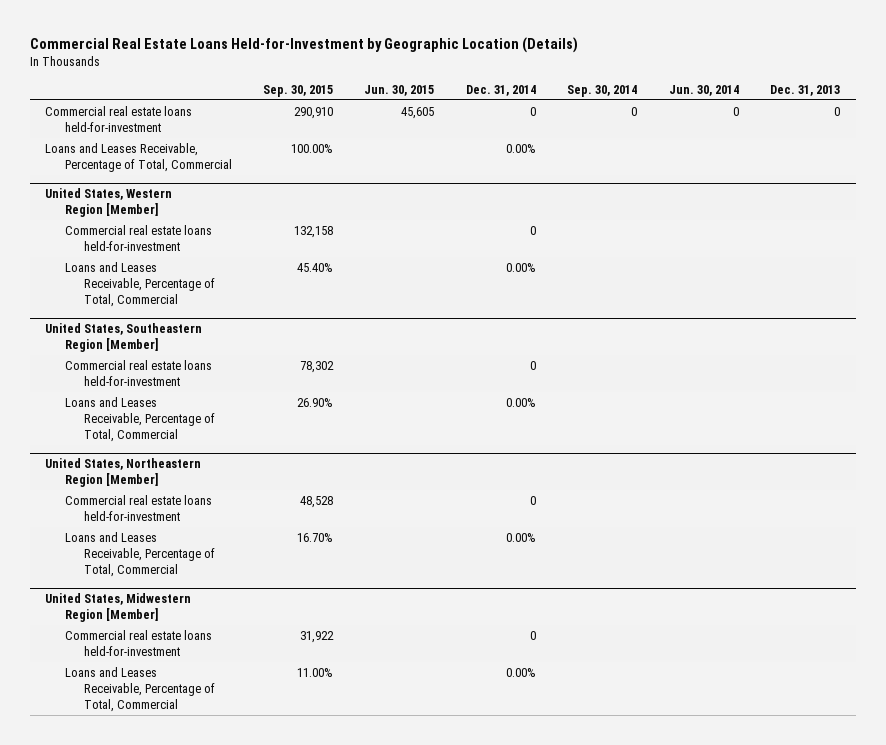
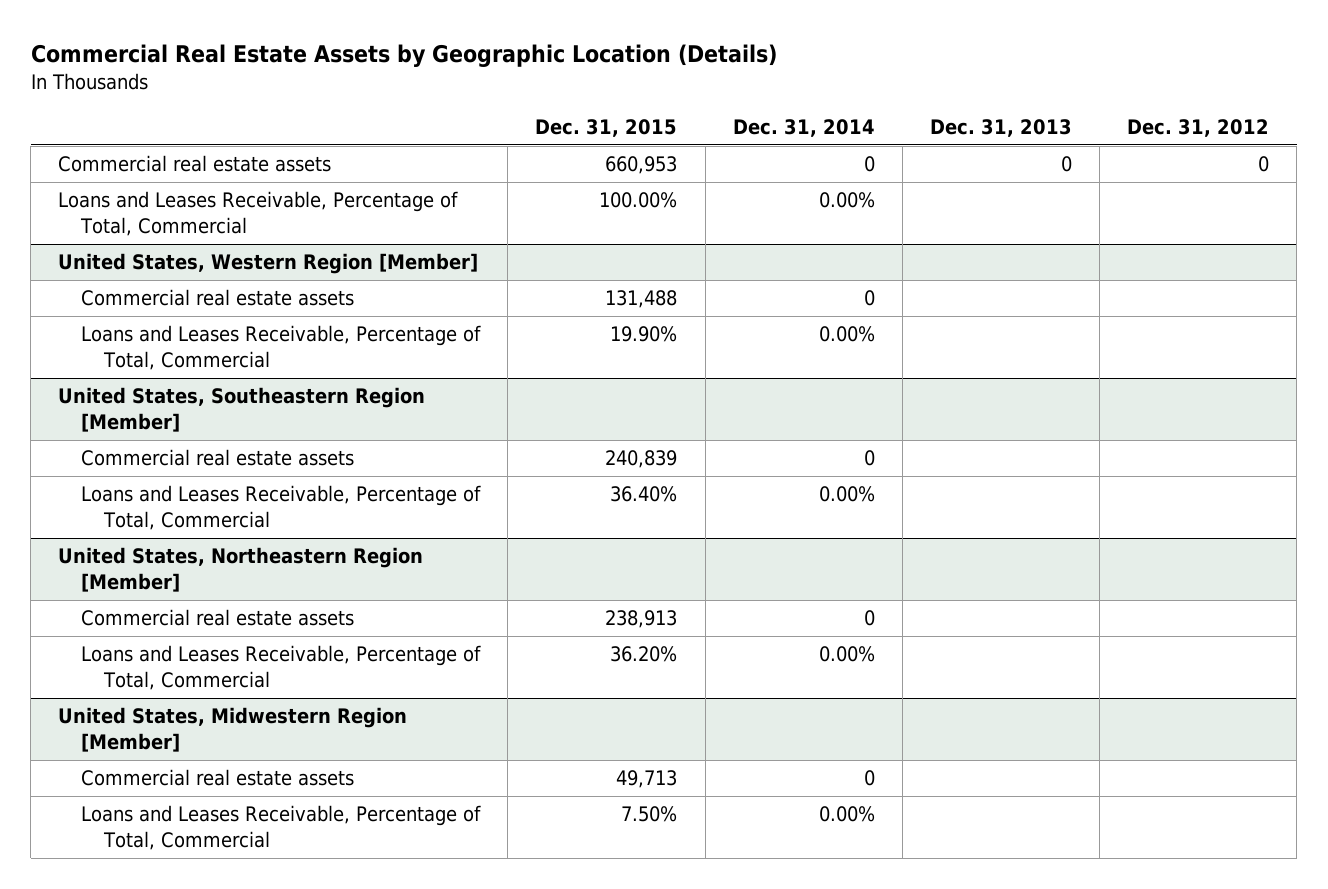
- Commercial Real Estate Loans Held-for-Investment by Geographic Location (Details)
+ Commercial Real Estate Assets by Geographic Location (Details)
- | Sep. 30, 2015 | Jun. 30, 2015 | Dec. 31, 2014 | Sep. 30, 2014 | Jun. 30, 2014 | Dec. 31, 2013
+ | Dec. 31, 2015 | Dec. 31, 2014 | Dec. 31, 2013 | Dec. 31, 2012
- Commercial real estate loans held-for-investment | 290,910 | 45,605 | 0 | 0 | 0 | 0
+ Commercial real estate assets | 660,953 | 0 | 0 | 0
@ United States, Western Region [Member]
- Commercial real estate loans held-for-investment | 132,158 | | 0 | | |
+ Commercial real estate assets | 131,488 | 0 | |
@ United States, Southeastern Region [Member]
- Commercial real estate loans held-for-investment | 78,302 | | 0 | | |
+ Commercial real estate assets | 240,839 | 0 | |
@ United States, Northeastern Region [Member]
- Commercial real estate loans held-for-investment | 48,528 | | 0 | | |
+ Commercial real estate assets | 238,913 | 0 | |
@ United States, Midwestern Region [Member]
- Commercial real estate loans held-for-investment | 31,922 | | 0 | | |
+ Commercial real estate assets | 49,713 | 0 | |

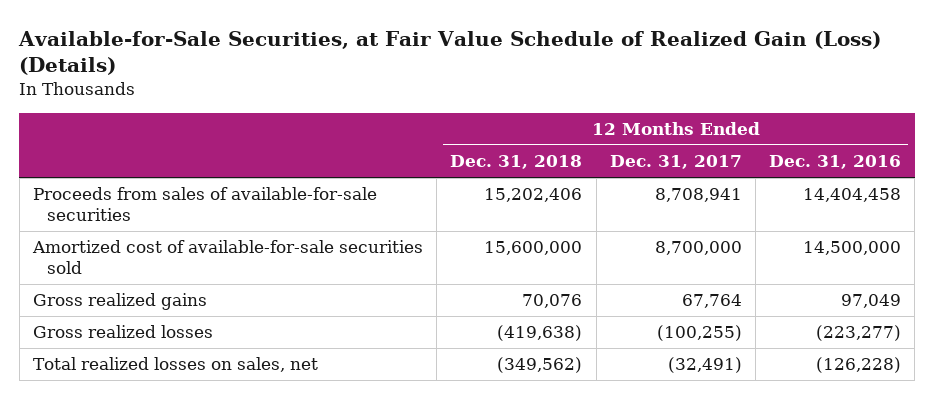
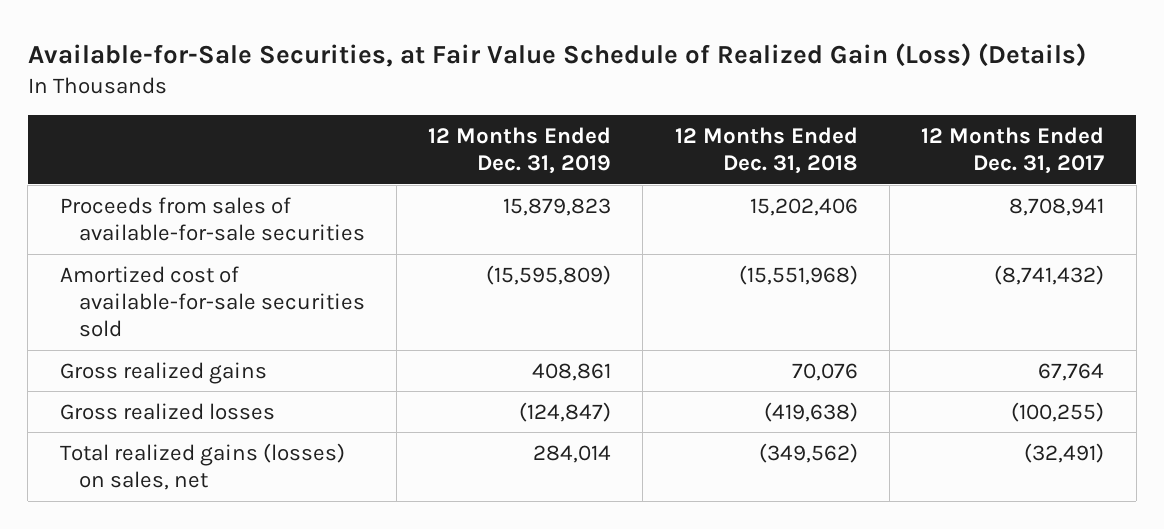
- | 12 Months Ended Dec. 31, 2018 | 12 Months Ended Dec. 31, 2017 | 12 Months Ended Dec. 31, 2016
+ | 12 Months Ended Dec. 31, 2019 | 12 Months Ended Dec. 31, 2018 | 12 Months Ended Dec. 31, 2017
- Amortized cost of available-for-sale securities sold | 15,600,000 | 8,700,000 | 14,500,000
+ Amortized cost of available-for-sale securities sold | (15,595,809) | (15,551,968) | (8,741,432)
- Total realized losses on sales, net | (349,562) | (32,491) | (126,228)
+ Total realized gains (losses) on sales, net | 284,014 | (349,562) | (32,491)

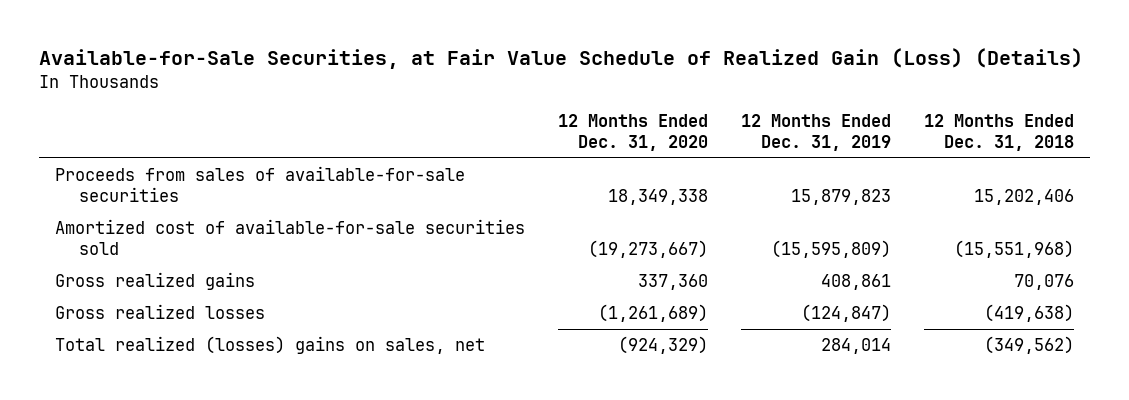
- | 12 Months Ended Dec. 31, 2019 | 12 Months Ended Dec. 31, 2018 | 12 Months Ended Dec. 31, 2017
+ | 12 Months Ended Dec. 31, 2020 | 12 Months Ended Dec. 31, 2019 | 12 Months Ended Dec. 31, 2018
- Total realized gains (losses) on sales, net | 284,014 | (349,562) | (32,491)
+ Total realized (losses) gains on sales, net | (924,329) | 284,014 | (349,562)

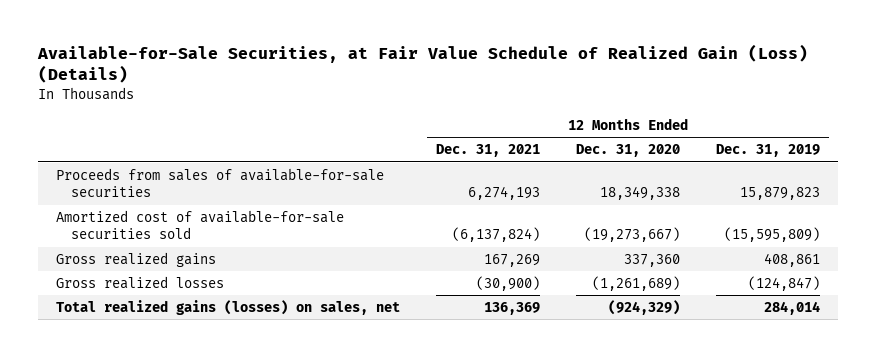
- | 12 Months Ended Dec. 31, 2020 | 12 Months Ended Dec. 31, 2019 | 12 Months Ended Dec. 31, 2018
+ | 12 Months Ended Dec. 31, 2021 | 12 Months Ended Dec. 31, 2020 | 12 Months Ended Dec. 31, 2019
- Total realized (losses) gains on sales, net | (924,329) | 284,014 | (349,562)
+ Total realized gains (losses) on sales, net | 136,369 | (924,329) | 284,014

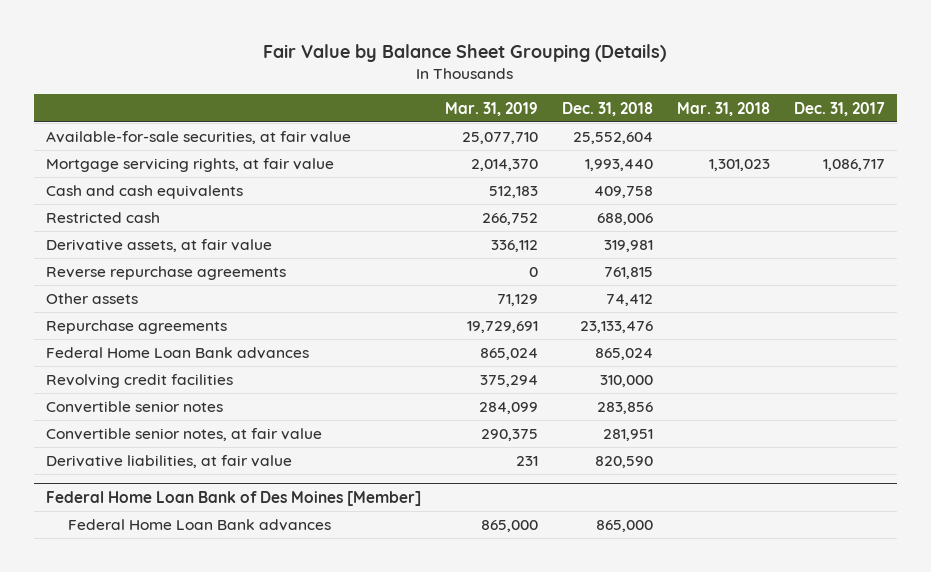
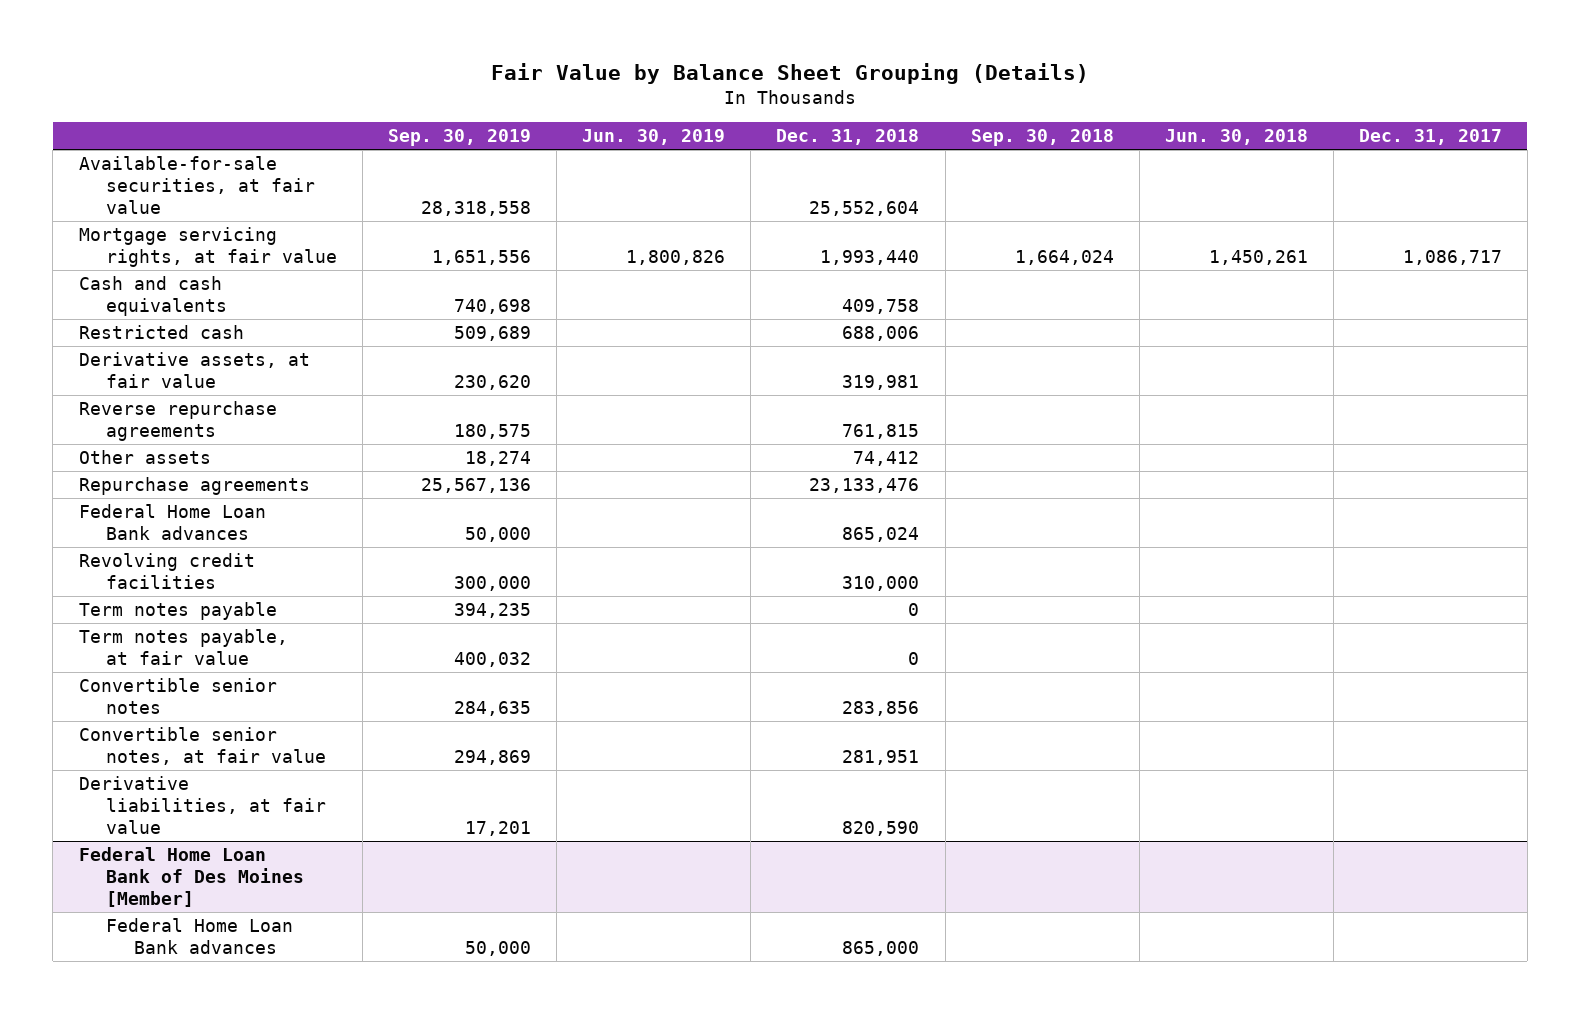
- | Mar. 31, 2019 | Dec. 31, 2018 | Mar. 31, 2018 | Dec. 31, 2017
+ | Sep. 30, 2019 | Jun. 30, 2019 | Dec. 31, 2018 | Sep. 30, 2018 | Jun. 30, 2018 | Dec. 31, 2017
+ Term notes payable | 394,235 | | 0 | | |
+ Term notes payable, at fair value | 400,032 | | 0 | | |

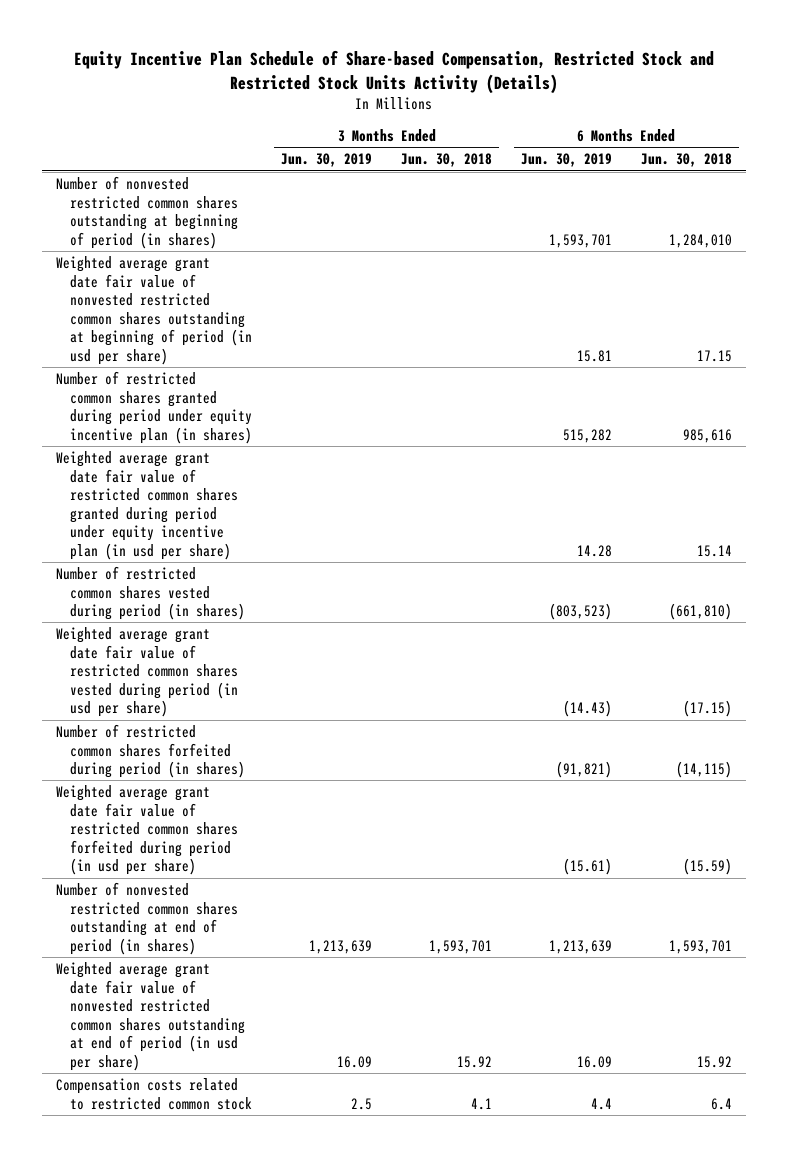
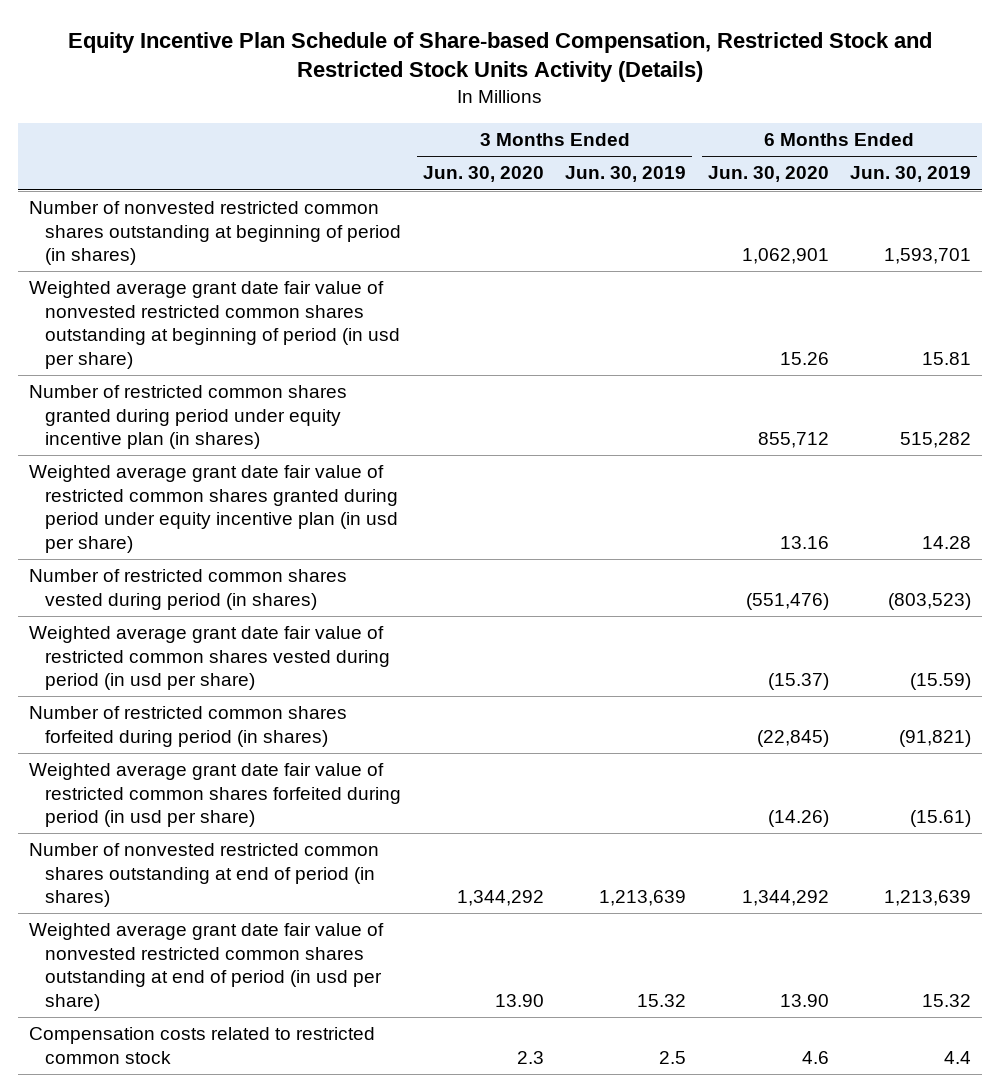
- | 3 Months Ended Jun. 30, 2019 | 3 Months Ended Jun. 30, 2018 | 6 Months Ended Jun. 30, 2019 | 6 Months Ended Jun. 30, 2018
+ | 3 Months Ended Jun. 30, 2020 | 3 Months Ended Jun. 30, 2019 | 6 Months Ended Jun. 30, 2020 | 6 Months Ended Jun. 30, 2019
- Weighted average grant date fair value of restricted common shares vested during period (in usd per share) | | | (14.43) | (17.15)
+ Weighted average grant date fair value of restricted common shares vested during period (in usd per share) | | | (15.37) | (15.59)
- Weighted average grant date fair value of nonvested restricted common shares outstanding at end of period (in usd per share) | 16.09 | 15.92 | 16.09 | 15.92
+ Weighted average grant date fair value of nonvested restricted common shares outstanding at end of period (in usd per share) | 13.90 | 15.32 | 13.90 | 15.32

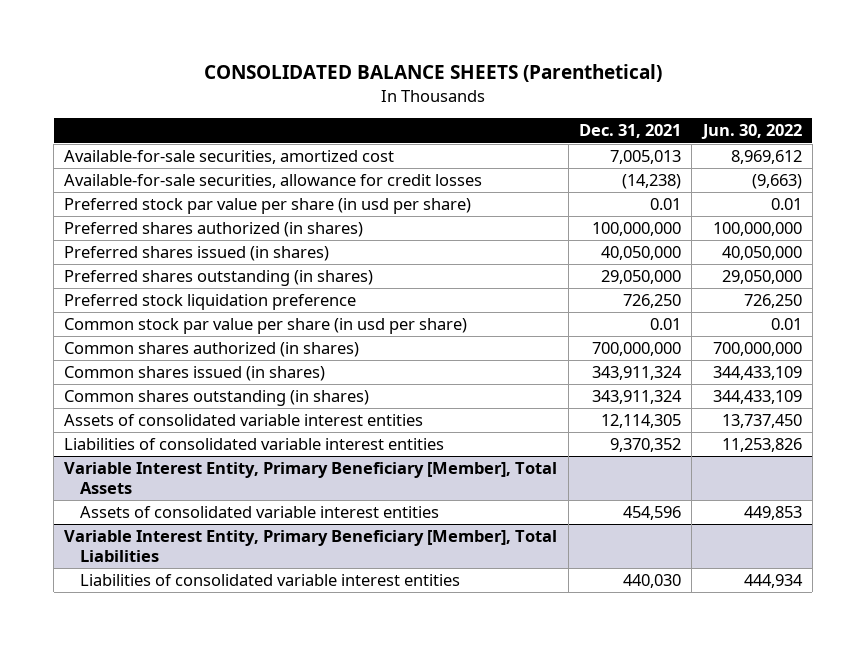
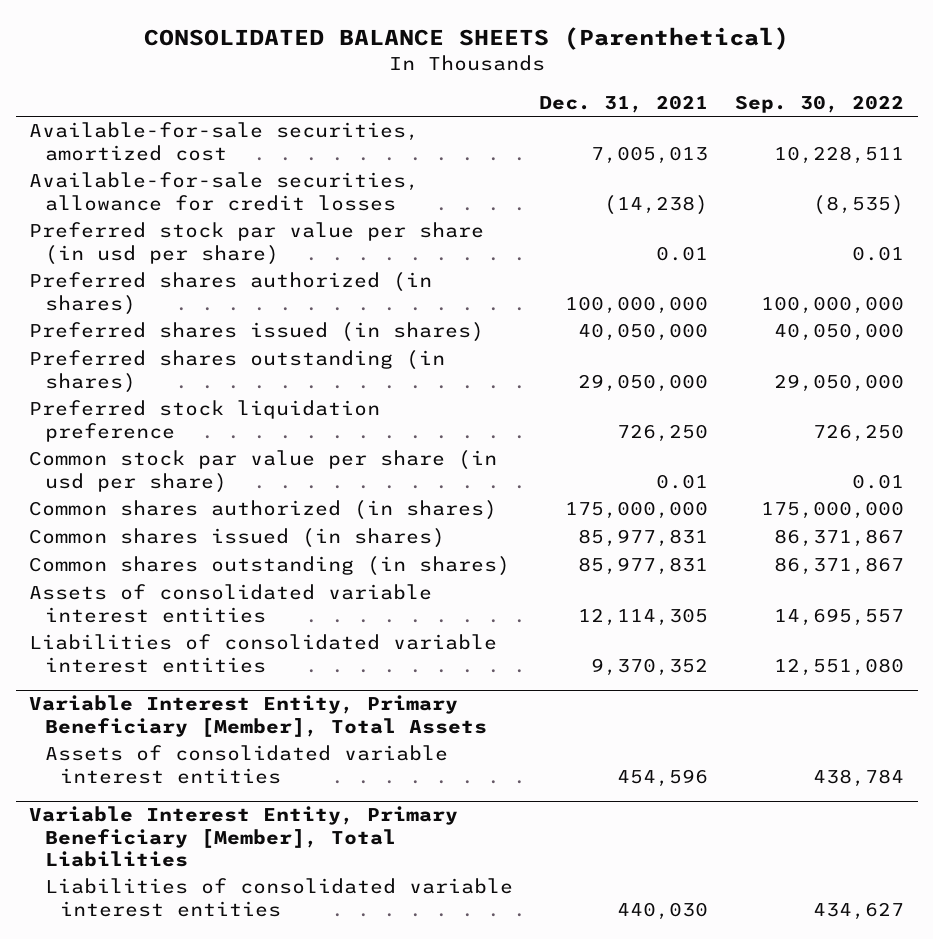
- | Dec. 31, 2021 | Jun. 30, 2022
+ | Dec. 31, 2021 | Sep. 30, 2022
- Common shares authorized (in shares) | 700,000,000 | 700,000,000
- Common shares issued (in shares) | 343,911,324 | 344,433,109
- Common shares outstanding (in shares) | 343,911,324 | 344,433,109
+ Common shares authorized (in shares) | 175,000,000 | 175,000,000
+ Common shares issued (in shares) | 85,977,831 | 86,371,867
+ Common shares outstanding (in shares) | 85,977,831 | 86,371,867

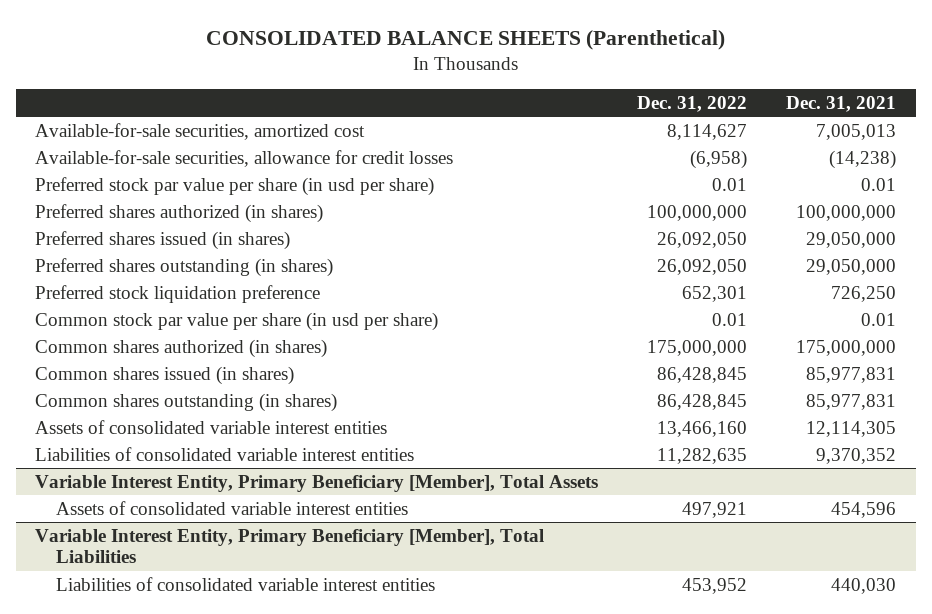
- | Dec. 31, 2021 | Sep. 30, 2022
+ | Dec. 31, 2022 | Dec. 31, 2021
- Preferred shares issued (in shares) | 40,050,000 | 40,050,000
+ Preferred shares issued (in shares) | 26,092,050 | 29,050,000

